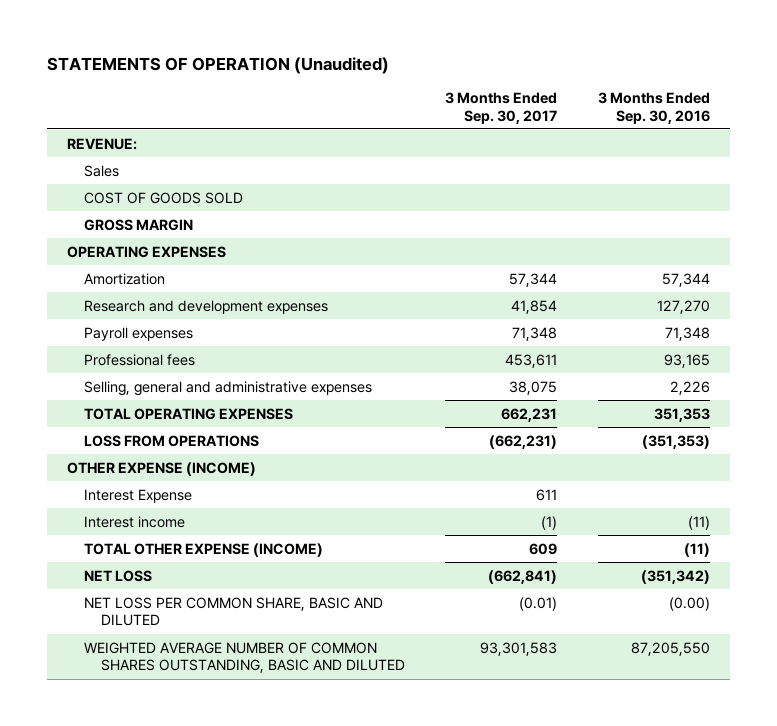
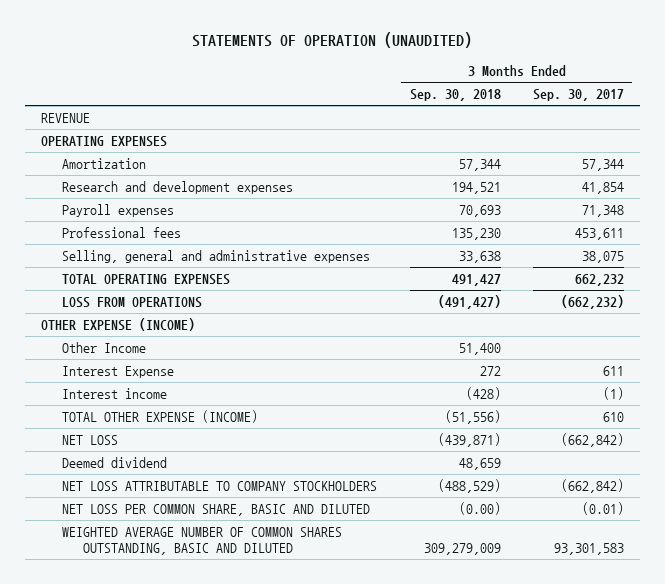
- STATEMENTS OF OPERATION (Unaudited)
+ STATEMENTS OF OPERATION (UNAUDITED)
- | 3 Months Ended Sep. 30, 2017 | 3 Months Ended Sep. 30, 2016
+ | 3 Months Ended Sep. 30, 2018 | 3 Months Ended Sep. 30, 2017
- REVENUE:
- Sales
- COST OF GOODS SOLD
- GROSS MARGIN
+ REVENUE
- TOTAL OPERATING EXPENSES | 662,231 | 351,353
- LOSS FROM OPERATIONS | (662,231) | (351,353)
+ TOTAL OPERATING EXPENSES | 491,427 | 662,232
+ LOSS FROM OPERATIONS | (491,427) | (662,232)
+ Other Income | 51,400 |
- TOTAL OTHER EXPENSE (INCOME) | 609 | (11)
- NET LOSS | (662,841) | (351,342)
+ TOTAL OTHER EXPENSE (INCOME) | (51,556) | 610
+ NET LOSS | (439,871) | (662,842)
+ Deemed dividend | 48,659 |
+ NET LOSS ATTRIBUTABLE TO COMPANY STOCKHOLDERS | (488,529) | (662,842)

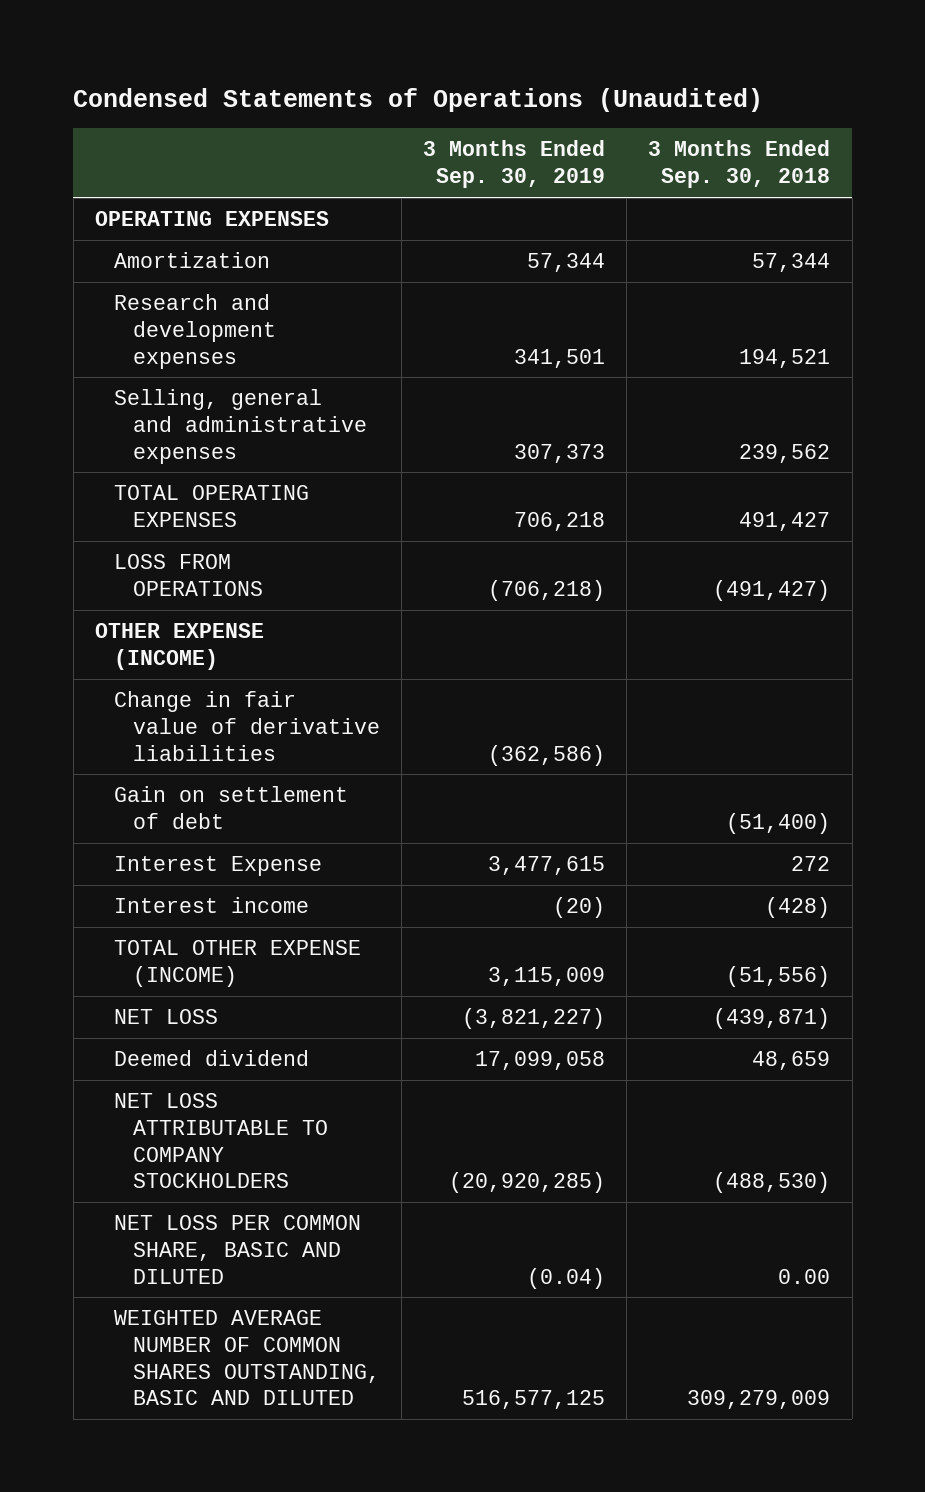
- STATEMENTS OF OPERATION (UNAUDITED)
+ Condensed Statements of Operations (Unaudited)
- | 3 Months Ended Sep. 30, 2018 | 3 Months Ended Sep. 30, 2017
+ | 3 Months Ended Sep. 30, 2019 | 3 Months Ended Sep. 30, 2018
- REVENUE
- Payroll expenses | 70,693 | 71,348
- Professional fees | 135,230 | 453,611
- Selling, general and administrative expenses | 33,638 | 38,075
+ Selling, general and administrative expenses | 307,373 | 239,562
- Other Income | 51,400 |
+ Change in fair value of derivative liabilities | (362,586) |
+ Gain on settlement of debt | | (51,400)
- NET LOSS ATTRIBUTABLE TO COMPANY STOCKHOLDERS | (488,529) | (662,842)
- NET LOSS PER COMMON SHARE, BASIC AND DILUTED | (0.00) | (0.01)
+ NET LOSS ATTRIBUTABLE TO COMPANY STOCKHOLDERS | (20,920,285) | (488,530)
+ NET LOSS PER COMMON SHARE, BASIC AND DILUTED | (0.04) | 0.00

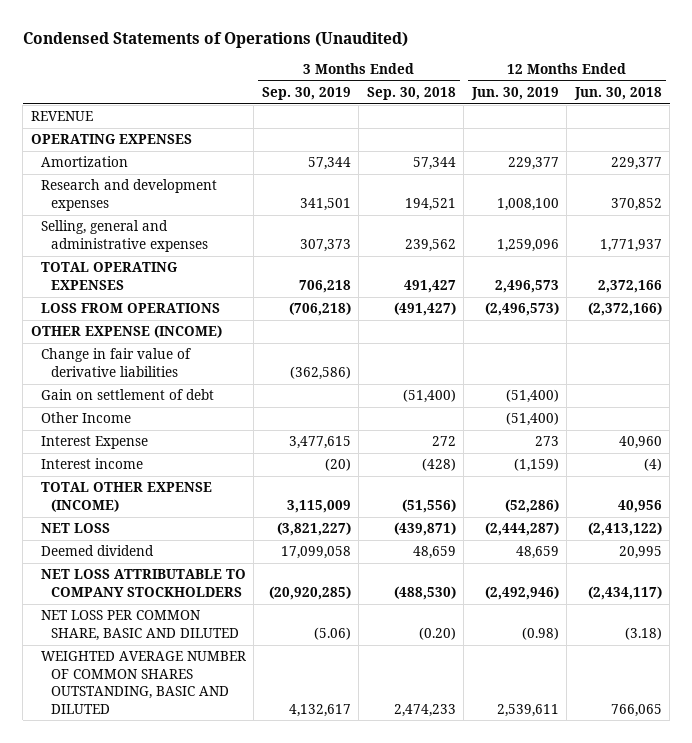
- | 3 Months Ended Sep. 30, 2019 | 3 Months Ended Sep. 30, 2018
+ | 3 Months Ended Sep. 30, 2019 | 3 Months Ended Sep. 30, 2018 | 12 Months Ended Jun. 30, 2019 | 12 Months Ended Jun. 30, 2018
+ REVENUE
+ Other Income | | | (51,400) |
- NET LOSS PER COMMON SHARE, BASIC AND DILUTED | (0.04) | 0.00
- WEIGHTED AVERAGE NUMBER OF COMMON SHARES OUTSTANDING, BASIC AND DILUTED | 516,577,125 | 309,279,009
+ NET LOSS PER COMMON SHARE, BASIC AND DILUTED | (5.06) | (0.20) | (0.98) | (3.18)
+ WEIGHTED AVERAGE NUMBER OF COMMON SHARES OUTSTANDING, BASIC AND DILUTED | 4,132,617 | 2,474,233 | 2,539,611 | 766,065

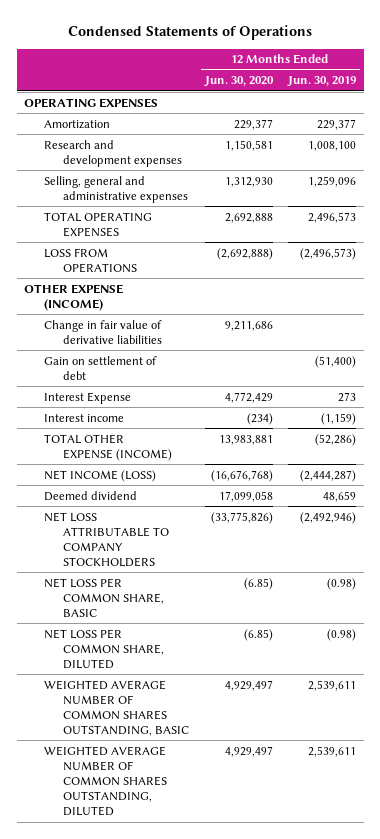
- Condensed Statements of Operations (Unaudited)
+ Condensed Statements of Operations
- | 3 Months Ended Sep. 30, 2019 | 3 Months Ended Sep. 30, 2018 | 12 Months Ended Jun. 30, 2019 | 12 Months Ended Jun. 30, 2018
+ | 12 Months Ended Jun. 30, 2020 | 12 Months Ended Jun. 30, 2019
- REVENUE
- Other Income | | | (51,400) |
- NET LOSS | (3,821,227) | (439,871) | (2,444,287) | (2,413,122)
+ NET INCOME (LOSS) | (16,676,768) | (2,444,287)
- NET LOSS PER COMMON SHARE, BASIC AND DILUTED | (5.06) | (0.20) | (0.98) | (3.18)
- WEIGHTED AVERAGE NUMBER OF COMMON SHARES OUTSTANDING, BASIC AND DILUTED | 4,132,617 | 2,474,233 | 2,539,611 | 766,065
+ NET LOSS PER COMMON SHARE, BASIC | (6.85) | (0.98)
+ NET LOSS PER COMMON SHARE, DILUTED | (6.85) | (0.98)
+ WEIGHTED AVERAGE NUMBER OF COMMON SHARES OUTSTANDING, BASIC | 4,929,497 | 2,539,611
+ WEIGHTED AVERAGE NUMBER OF COMMON SHARES OUTSTANDING, DILUTED | 4,929,497 | 2,539,611

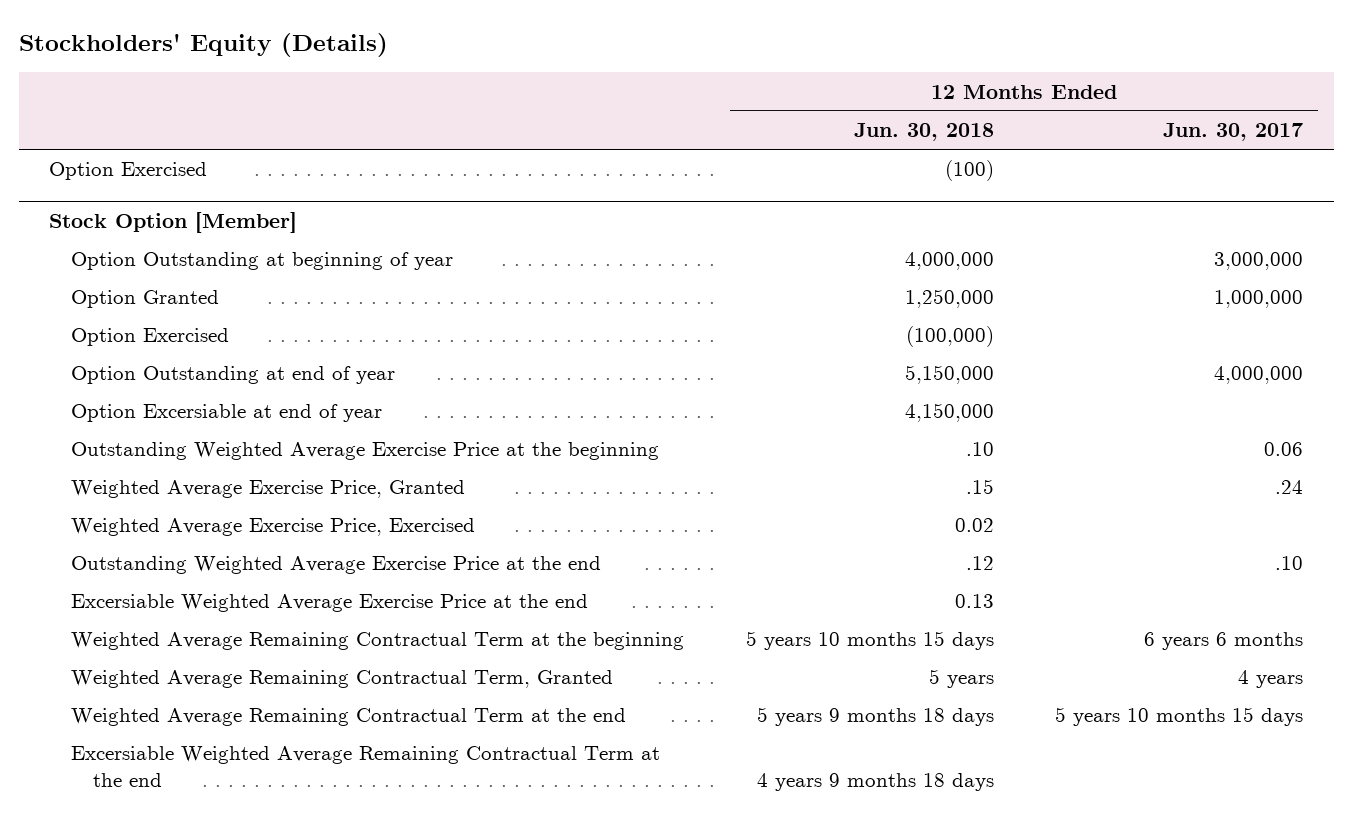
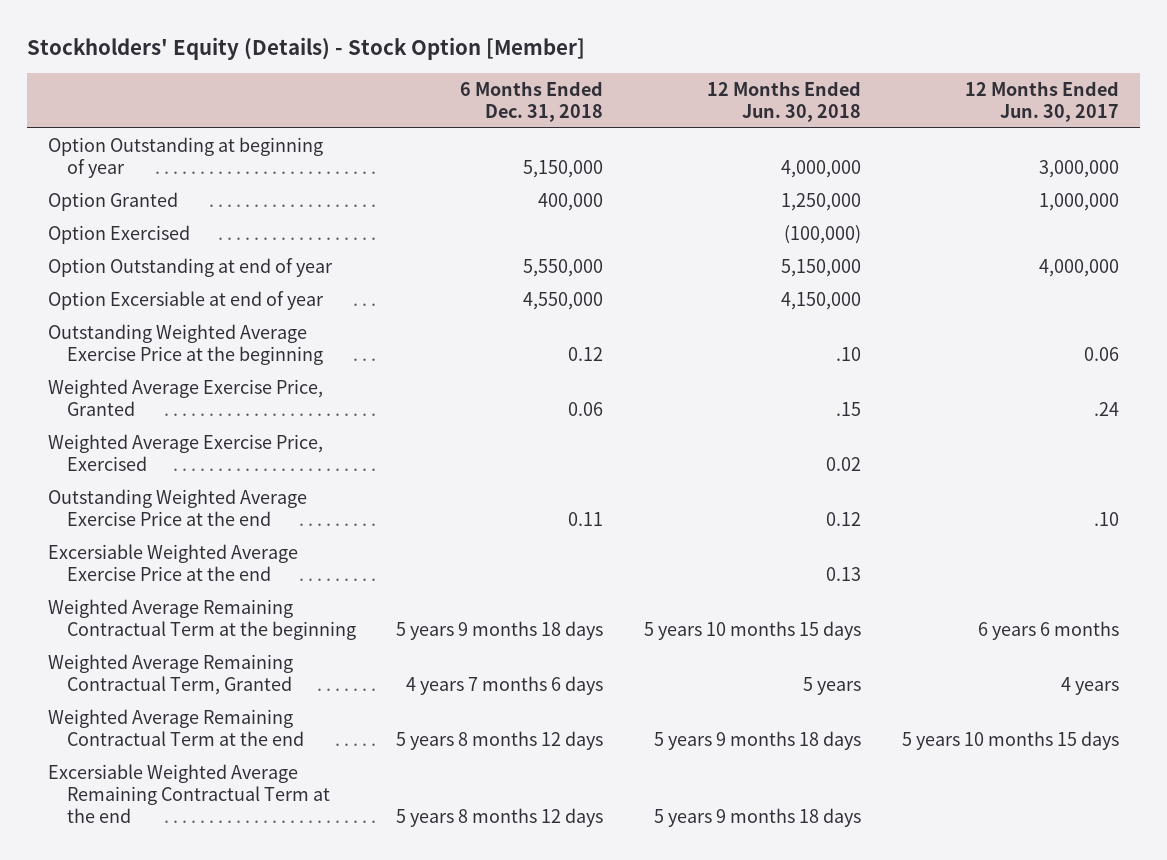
- Stockholders' Equity (Details)
+ Stockholders' Equity (Details) - Stock Option [Member]
- | 12 Months Ended Jun. 30, 2018 | 12 Months Ended Jun. 30, 2017
+ | 6 Months Ended Dec. 31, 2018 | 12 Months Ended Jun. 30, 2018 | 12 Months Ended Jun. 30, 2017
- Option Exercised | (100) |
- Stock Option [Member]
- Outstanding Weighted Average Exercise Price at the end | .12 | .10
+ Outstanding Weighted Average Exercise Price at the end | 0.11 | 0.12 | .10
- Excersiable Weighted Average Remaining Contractual Term at the end | 4 years 9 months 18 days |
+ Excersiable Weighted Average Remaining Contractual Term at the end | 5 years 8 months 12 days | 5 years 9 months 18 days |

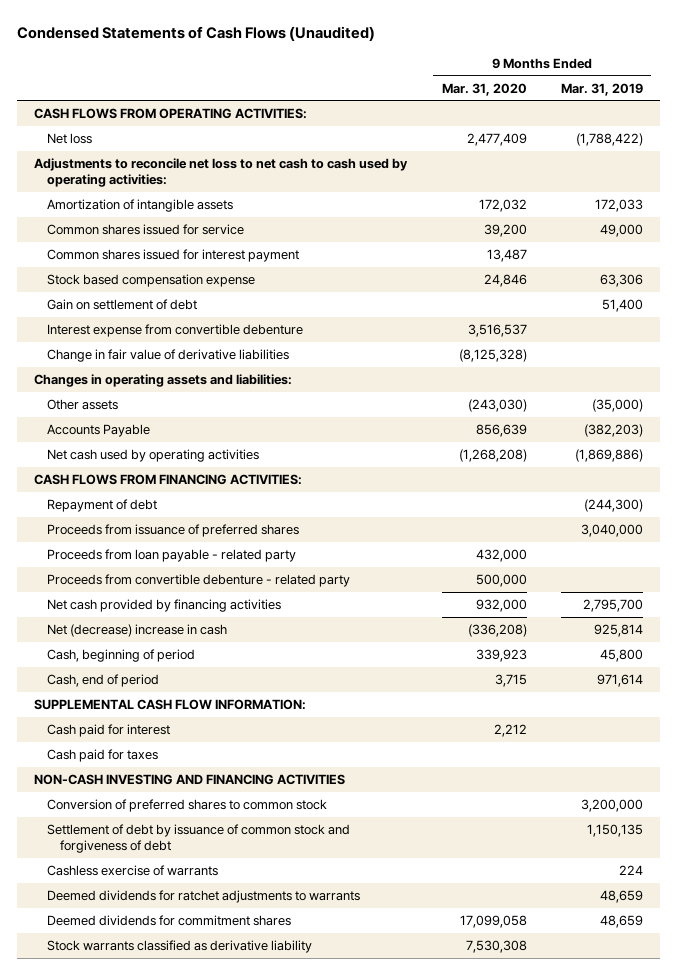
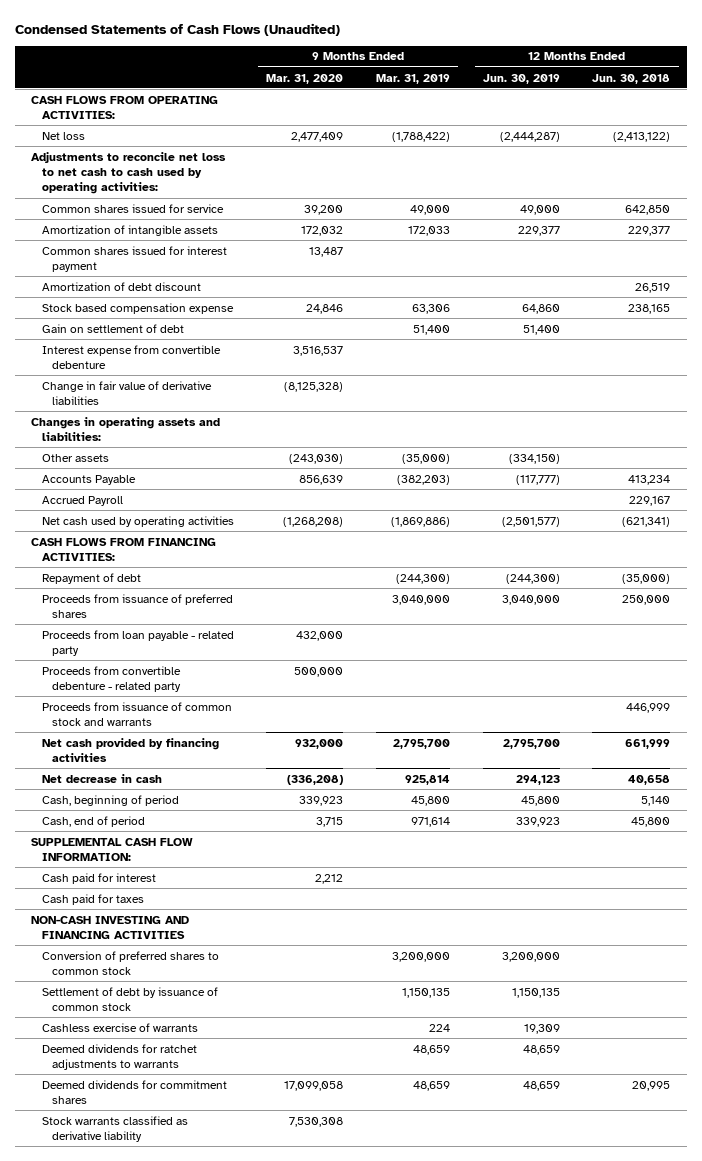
- | 9 Months Ended Mar. 31, 2020 | 9 Months Ended Mar. 31, 2019
+ | 9 Months Ended Mar. 31, 2020 | 9 Months Ended Mar. 31, 2019 | 12 Months Ended Jun. 30, 2019 | 12 Months Ended Jun. 30, 2018
moved down: Amortization of intangible assets | 172,032 | 172,033 | 229,377 | 229,377
+ Amortization of debt discount | | | | 26,519
+ Accrued Payroll | | | | 229,167
+ Proceeds from issuance of common stock and warrants | | | | 446,999
- Net (decrease) increase in cash | (336,208) | 925,814
+ Net decrease in cash | (336,208) | 925,814 | 294,123 | 40,658
- Settlement of debt by issuance of common stock and forgiveness of debt | | 1,150,135
+ Settlement of debt by issuance of common stock | | 1,150,135 | 1,150,135 |

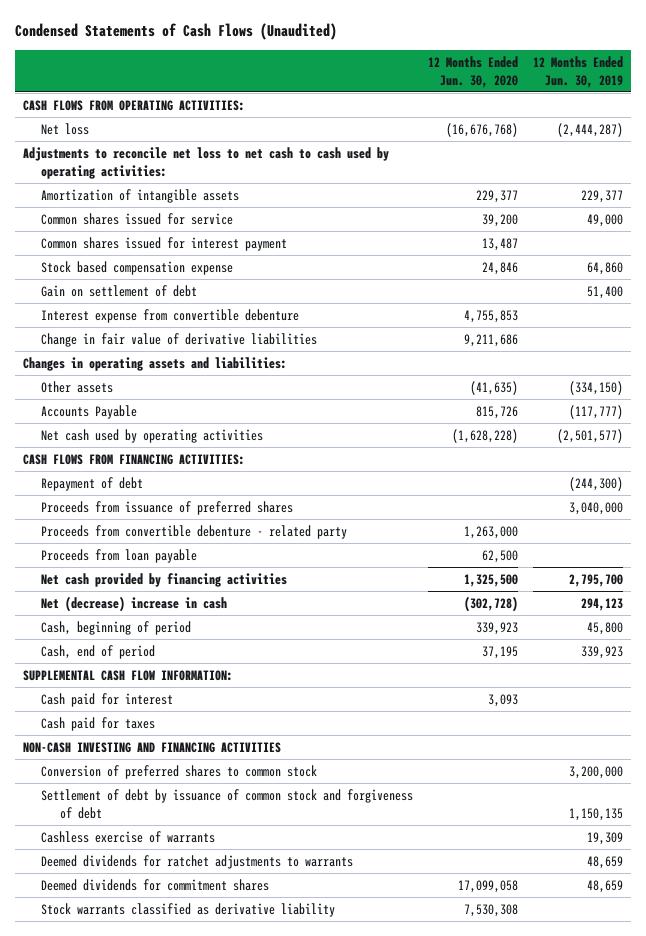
- | 9 Months Ended Mar. 31, 2020 | 9 Months Ended Mar. 31, 2019 | 12 Months Ended Jun. 30, 2019 | 12 Months Ended Jun. 30, 2018
+ | 12 Months Ended Jun. 30, 2020 | 12 Months Ended Jun. 30, 2019
moved down: Common shares issued for service | 39,200 | 49,000
- Amortization of debt discount | | | | 26,519
- Accrued Payroll | | | | 229,167
- Proceeds from loan payable - related party | 432,000 | | |
- Proceeds from issuance of common stock and warrants | | | | 446,999
+ Proceeds from loan payable | 62,500 |
- Net decrease in cash | (336,208) | 925,814 | 294,123 | 40,658
+ Net (decrease) increase in cash | (302,728) | 294,123
- Settlement of debt by issuance of common stock | | 1,150,135 | 1,150,135 |
+ Settlement of debt by issuance of common stock and forgiveness of debt | | 1,150,135

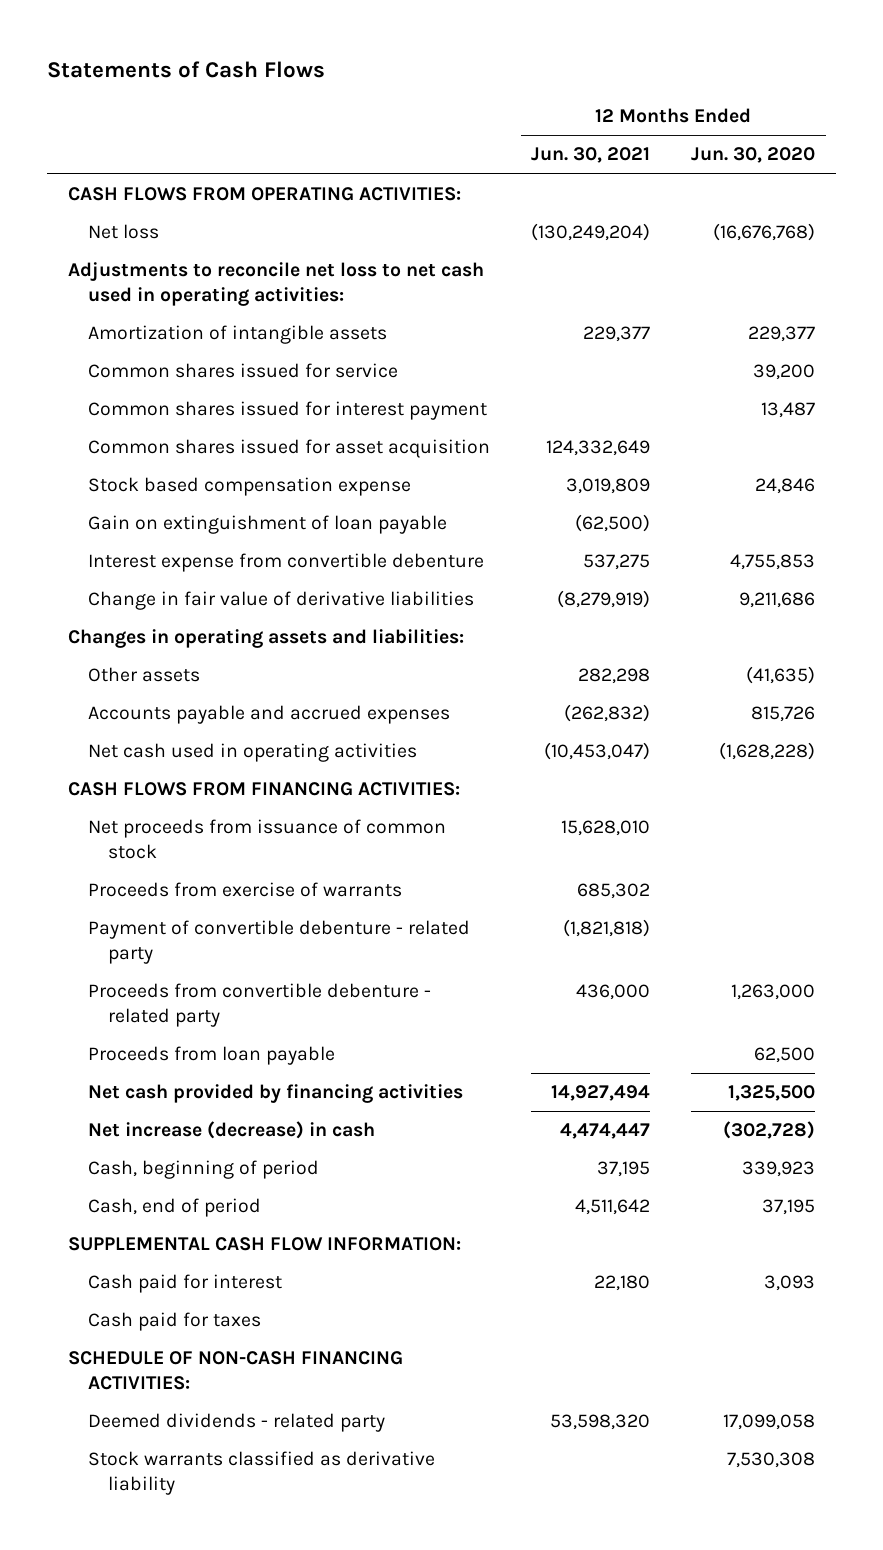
- Condensed Statements of Cash Flows (Unaudited)
+ Statements of Cash Flows
- | 12 Months Ended Jun. 30, 2020 | 12 Months Ended Jun. 30, 2019
+ | 12 Months Ended Jun. 30, 2021 | 12 Months Ended Jun. 30, 2020
- Adjustments to reconcile net loss to net cash to cash used by operating activities:
+ Adjustments to reconcile net loss to net cash used in operating activities:
+ Common shares issued for asset acquisition | 124,332,649 |
- Gain on settlement of debt | | 51,400
+ Gain on extinguishment of loan payable | (62,500) |
- Accounts Payable | 815,726 | (117,777)
- Net cash used by operating activities | (1,628,228) | (2,501,577)
+ Accounts payable and accrued expenses | (262,832) | 815,726
+ Net cash used in operating activities | (10,453,047) | (1,628,228)
- Repayment of debt | | (244,300)
- Proceeds from issuance of preferred shares | | 3,040,000
+ Net proceeds from issuance of common stock | 15,628,010 |
+ Proceeds from exercise of warrants | 685,302 |
+ Payment of convertible debenture - related party | (1,821,818) |
- Net (decrease) increase in cash | (302,728) | 294,123
+ Net increase (decrease) in cash | 4,474,447 | (302,728)
- NON-CASH INVESTING AND FINANCING ACTIVITIES
- Conversion of preferred shares to common stock | | 3,200,000
- Settlement of debt by issuance of common stock and forgiveness of debt | | 1,150,135
- Cashless exercise of warrants | | 19,309
- Deemed dividends for ratchet adjustments to warrants | | 48,659
- Deemed dividends for commitment shares | 17,099,058 | 48,659
+ SCHEDULE OF NON-CASH FINANCING ACTIVITIES:
+ Deemed dividends - related party | 53,598,320 | 17,099,058

